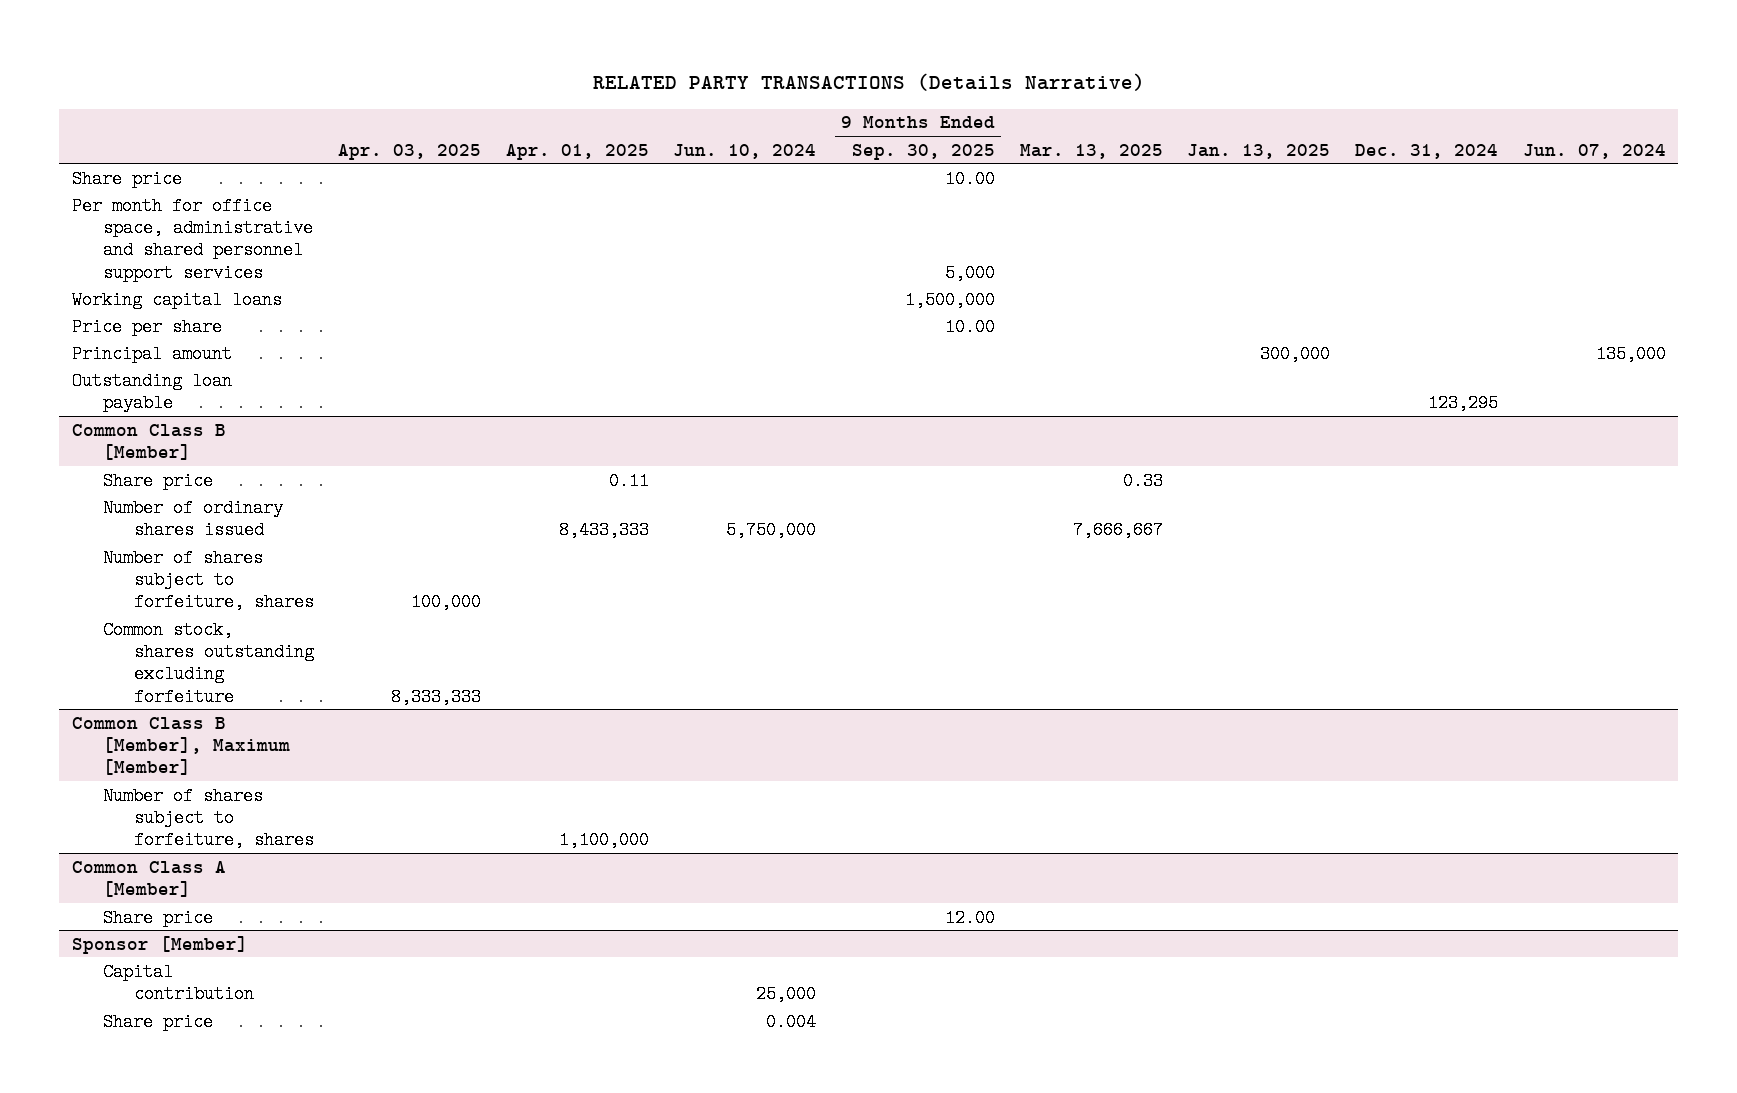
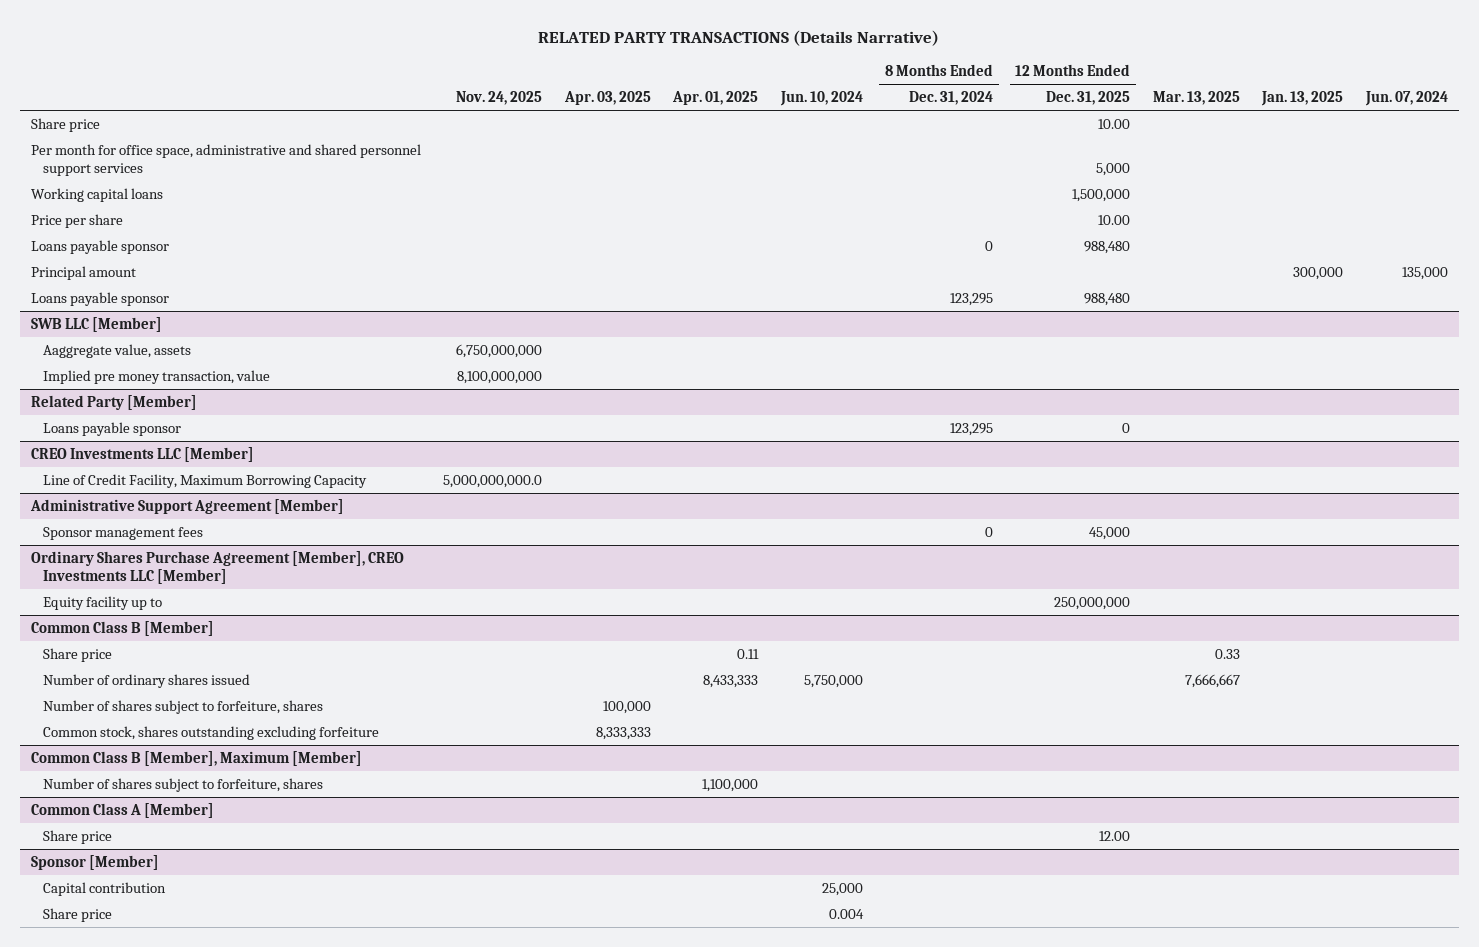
- | Apr. 03, 2025 | Apr. 01, 2025 | Jun. 10, 2024 | 9 Months Ended Sep. 30, 2025 | Mar. 13, 2025 | Jan. 13, 2025 | Dec. 31, 2024 | Jun. 07, 2024
+ | Nov. 24, 2025 | Apr. 03, 2025 | Apr. 01, 2025 | Jun. 10, 2024 | 8 Months Ended Dec. 31, 2024 | 12 Months Ended Dec. 31, 2025 | Mar. 13, 2025 | Jan. 13, 2025 | Jun. 07, 2024
+ Loans payable sponsor | | | | | 0 | 988,480 | | |
- Outstanding loan payable | | | | | | | 123,295 |
+ Loans payable sponsor | | | | | 123,295 | 988,480 | | |
+ SWB LLC [Member]
+ Aaggregate value, assets | 6,750,000,000 | | | | | | | |
+ Implied pre money transaction, value | 8,100,000,000 | | | | | | | |
+ Related Party [Member]
+ Loans payable sponsor | | | | | 123,295 | 0 | | |
+ CREO Investments LLC [Member]
+ Line of Credit Facility, Maximum Borrowing Capacity | 5,000,000,000.0 | | | | | | | |
+ Administrative Support Agreement [Member]
+ Sponsor management fees | | | | | 0 | 45,000 | | |
+ Ordinary Shares Purchase Agreement [Member], CREO Investments LLC [Member]
+ Equity facility up to | | | | | | 250,000,000 | | |

